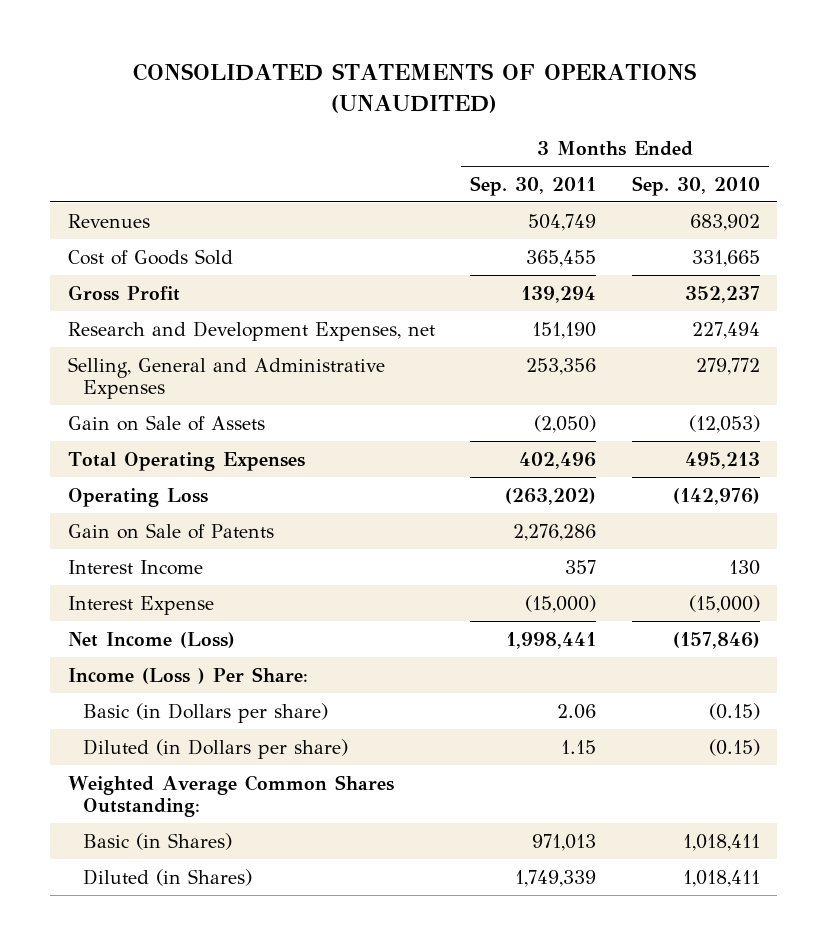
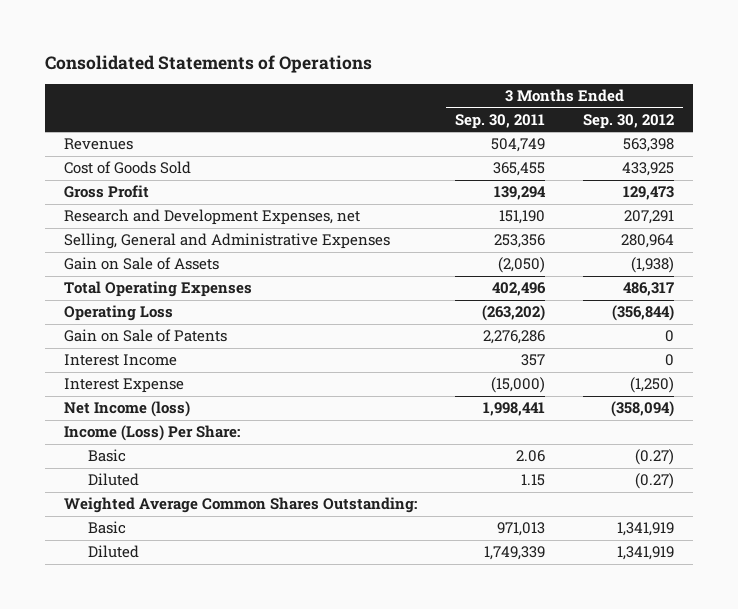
- CONSOLIDATED STATEMENTS OF OPERATIONS (UNAUDITED)
+ Consolidated Statements of Operations
- | 3 Months Ended Sep. 30, 2011 | 3 Months Ended Sep. 30, 2010
+ | 3 Months Ended Sep. 30, 2011 | 3 Months Ended Sep. 30, 2012
- Net Income (Loss) | 1,998,441 | (157,846)
- Income (Loss ) Per Share:
- Basic (in Dollars per share) | 2.06 | (0.15)
- Diluted (in Dollars per share) | 1.15 | (0.15)
+ Net Income (loss) | 1,998,441 | (358,094)
+ Income (Loss) Per Share:
+ Basic | 2.06 | (0.27)
+ Diluted | 1.15 | (0.27)
- Basic (in Shares) | 971,013 | 1,018,411
- Diluted (in Shares) | 1,749,339 | 1,018,411
+ Basic | 971,013 | 1,341,919
+ Diluted | 1,749,339 | 1,341,919

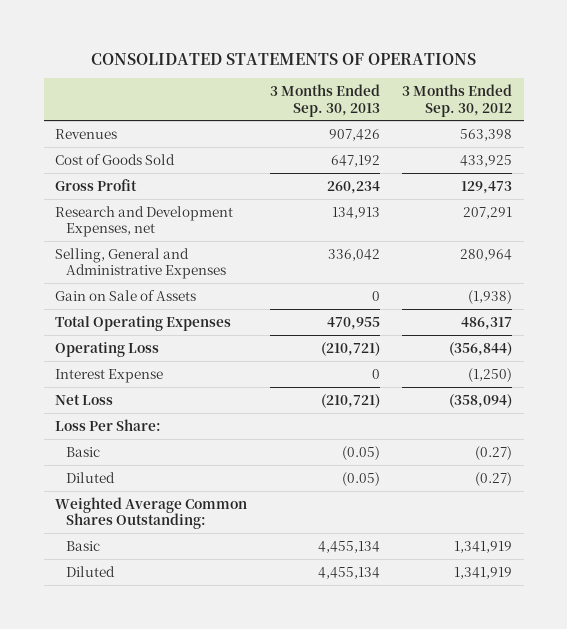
- Consolidated Statements of Operations
+ CONSOLIDATED STATEMENTS OF OPERATIONS
- | 3 Months Ended Sep. 30, 2011 | 3 Months Ended Sep. 30, 2012
+ | 3 Months Ended Sep. 30, 2013 | 3 Months Ended Sep. 30, 2012
- Gain on Sale of Patents | 2,276,286 | 0
- Interest Income | 357 | 0
- Net Income (loss) | 1,998,441 | (358,094)
- Income (Loss) Per Share:
+ Net Loss | (210,721) | (358,094)
+ Loss Per Share:

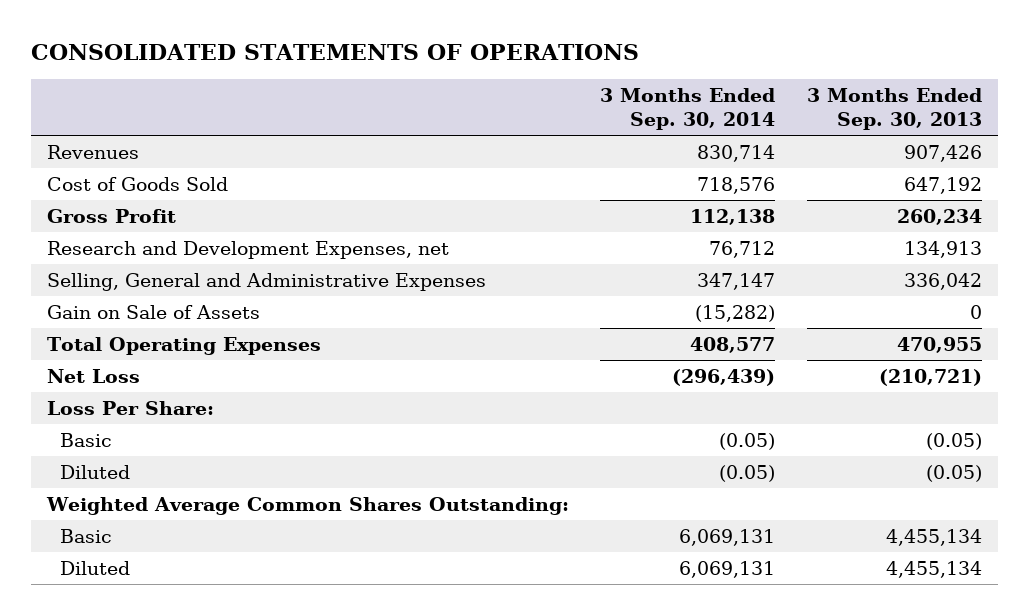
- | 3 Months Ended Sep. 30, 2013 | 3 Months Ended Sep. 30, 2012
+ | 3 Months Ended Sep. 30, 2014 | 3 Months Ended Sep. 30, 2013
- Operating Loss | (210,721) | (356,844)
- Interest Expense | 0 | (1,250)

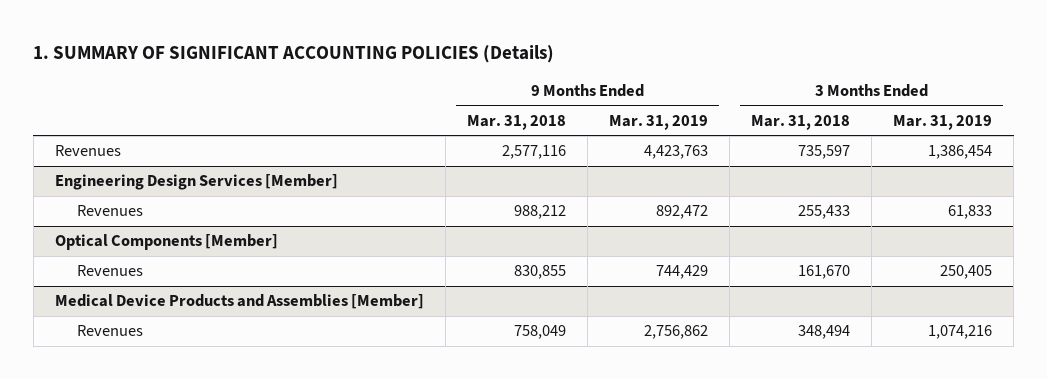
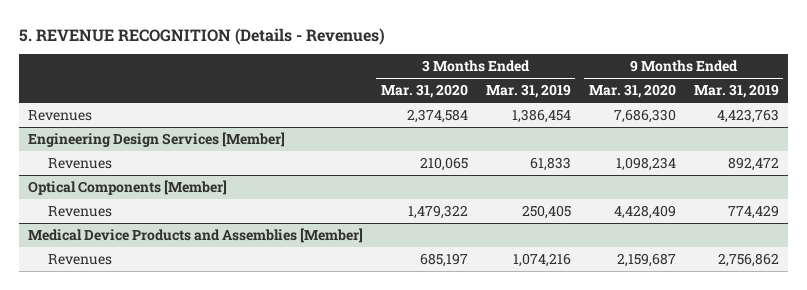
- 1. SUMMARY OF SIGNIFICANT ACCOUNTING POLICIES (Details)
+ 5. REVENUE RECOGNITION (Details - Revenues)
- | 9 Months Ended Mar. 31, 2018 | 9 Months Ended Mar. 31, 2019 | 3 Months Ended Mar. 31, 2018 | 3 Months Ended Mar. 31, 2019
+ | 3 Months Ended Mar. 31, 2020 | 3 Months Ended Mar. 31, 2019 | 9 Months Ended Mar. 31, 2020 | 9 Months Ended Mar. 31, 2019
@ Optical Components [Member]
- Revenues | 830,855 | 744,429 | 161,670 | 250,405
+ Revenues | 1,479,322 | 250,405 | 4,428,409 | 774,429

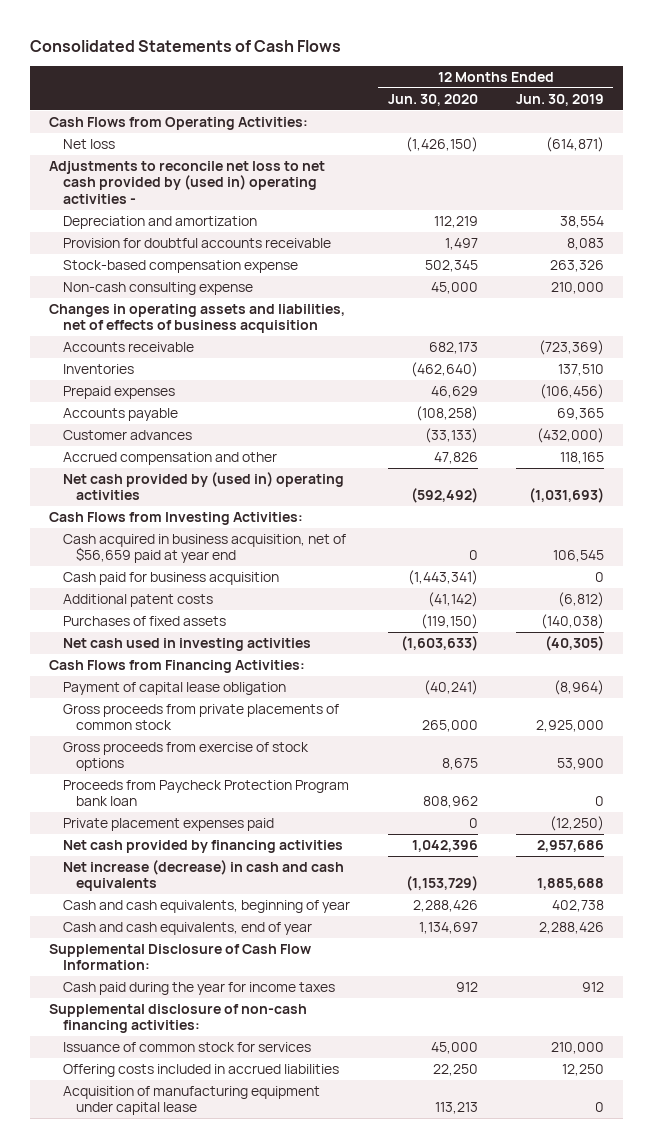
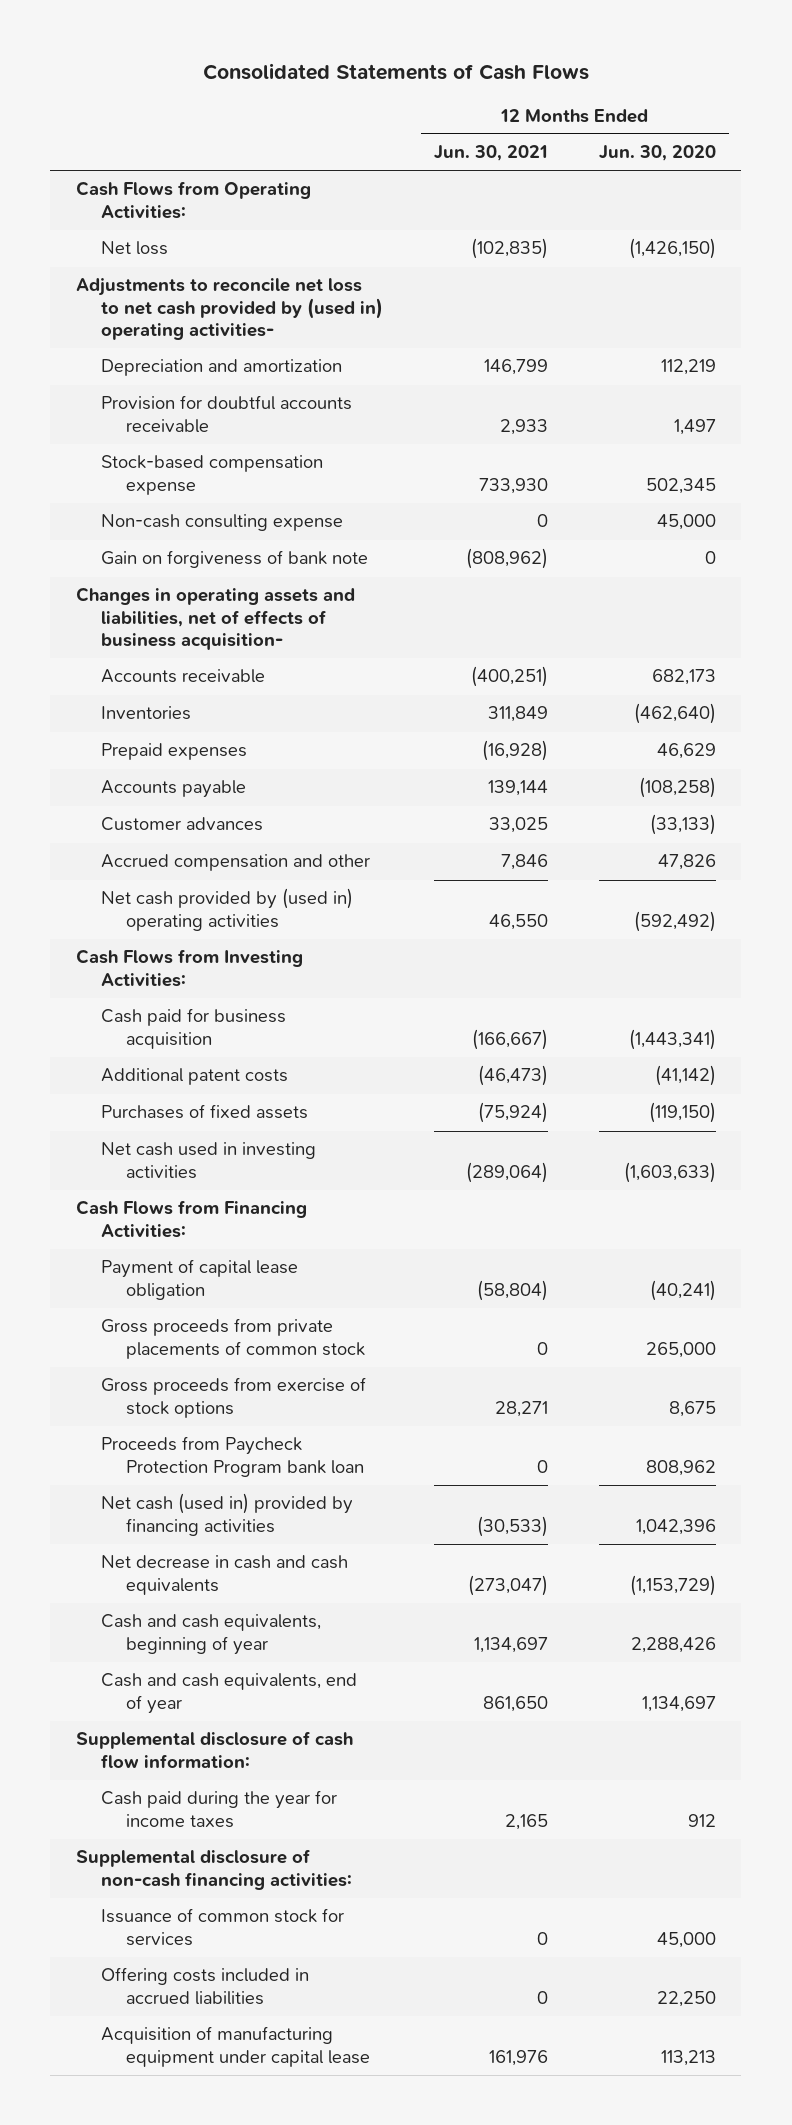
- | 12 Months Ended Jun. 30, 2020 | 12 Months Ended Jun. 30, 2019
+ | 12 Months Ended Jun. 30, 2021 | 12 Months Ended Jun. 30, 2020
- Adjustments to reconcile net loss to net cash provided by (used in) operating activities -
+ Adjustments to reconcile net loss to net cash provided by (used in) operating activities-
- Changes in operating assets and liabilities, net of effects of business acquisition
+ Gain on forgiveness of bank note | (808,962) | 0
+ Changes in operating assets and liabilities, net of effects of business acquisition-
- Cash acquired in business acquisition, net of $56,659 paid at year end | 0 | 106,545
- Private placement expenses paid | 0 | (12,250)
- Net cash provided by financing activities | 1,042,396 | 2,957,686
- Net increase (decrease) in cash and cash equivalents | (1,153,729) | 1,885,688
+ Net cash (used in) provided by financing activities | (30,533) | 1,042,396
+ Net decrease in cash and cash equivalents | (273,047) | (1,153,729)
- Supplemental Disclosure of Cash Flow Information:
+ Supplemental disclosure of cash flow information:

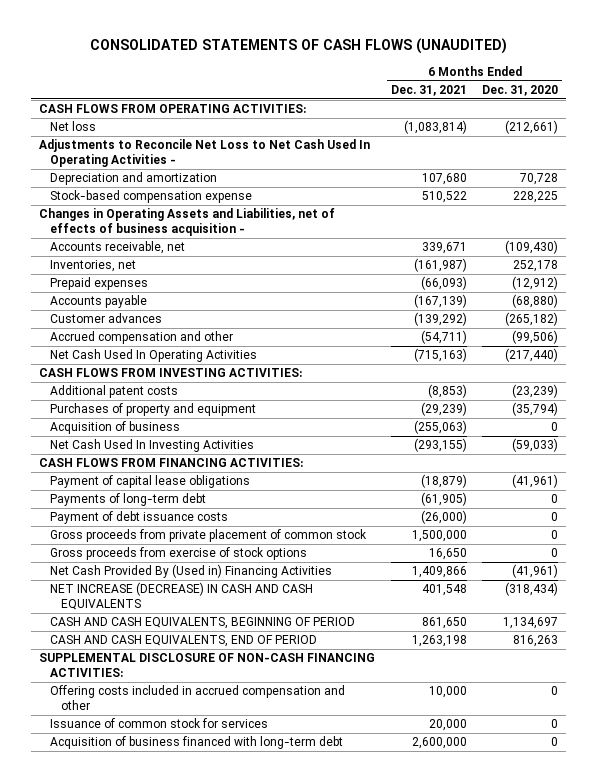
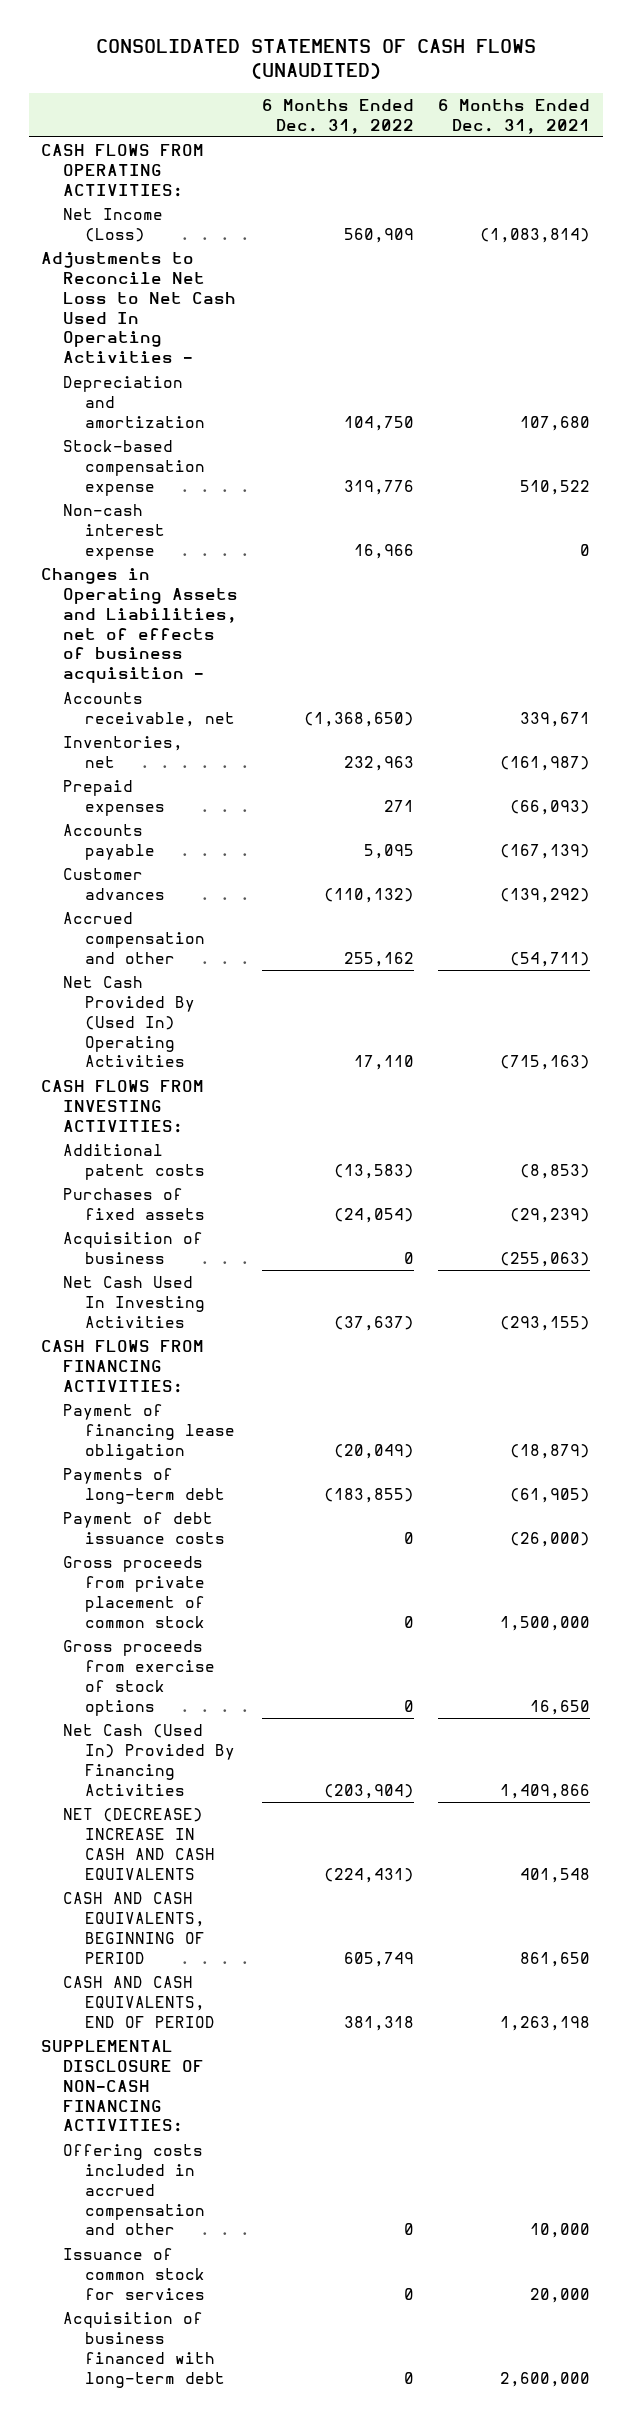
- | 6 Months Ended Dec. 31, 2021 | 6 Months Ended Dec. 31, 2020
+ | 6 Months Ended Dec. 31, 2022 | 6 Months Ended Dec. 31, 2021
- Net loss | (1,083,814) | (212,661)
+ Net Income (Loss) | 560,909 | (1,083,814)
+ Non-cash interest expense | 16,966 | 0
- Net Cash Used In Operating Activities | (715,163) | (217,440)
+ Net Cash Provided By (Used In) Operating Activities | 17,110 | (715,163)
- Purchases of property and equipment | (29,239) | (35,794)
+ Purchases of fixed assets | (24,054) | (29,239)
- Payment of capital lease obligations | (18,879) | (41,961)
+ Payment of financing lease obligation | (20,049) | (18,879)
- Net Cash Provided By (Used in) Financing Activities | 1,409,866 | (41,961)
- NET INCREASE (DECREASE) IN CASH AND CASH EQUIVALENTS | 401,548 | (318,434)
+ Net Cash (Used In) Provided By Financing Activities | (203,904) | 1,409,866
+ NET (DECREASE) INCREASE IN CASH AND CASH EQUIVALENTS | (224,431) | 401,548

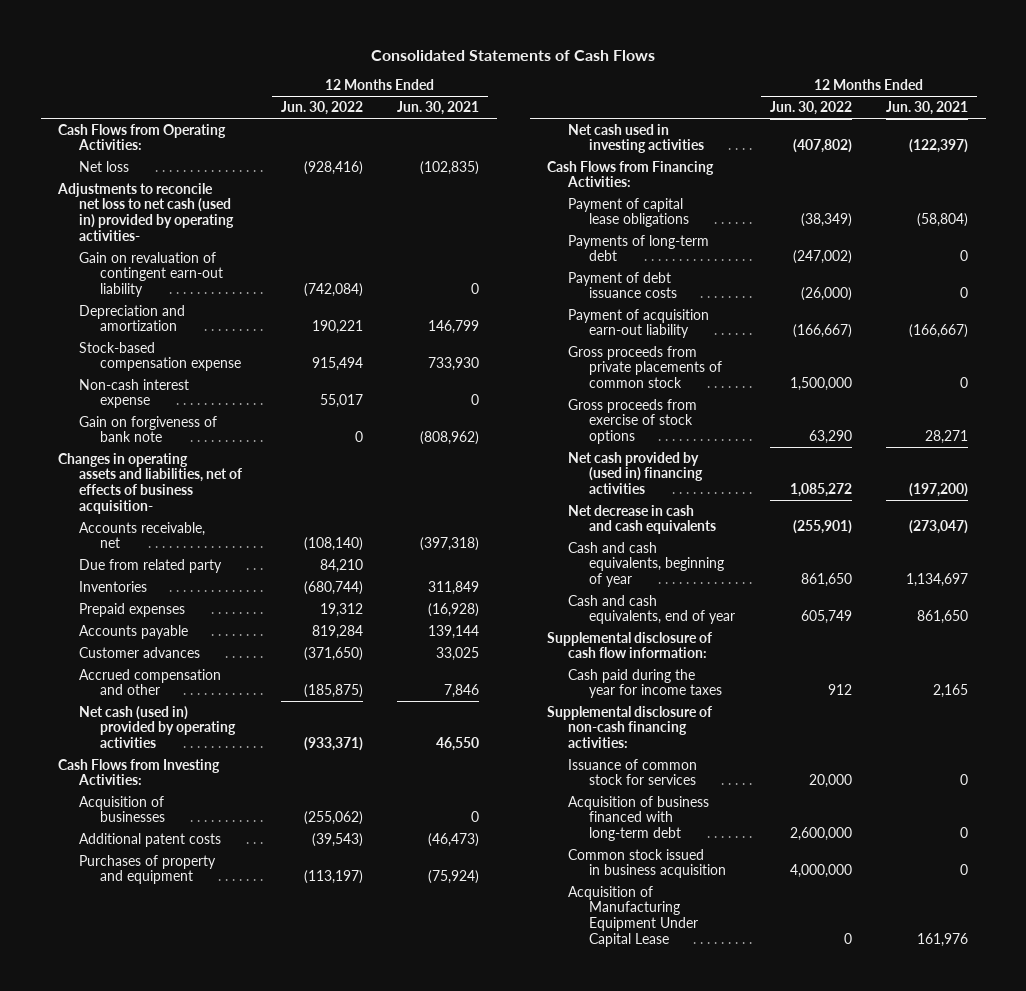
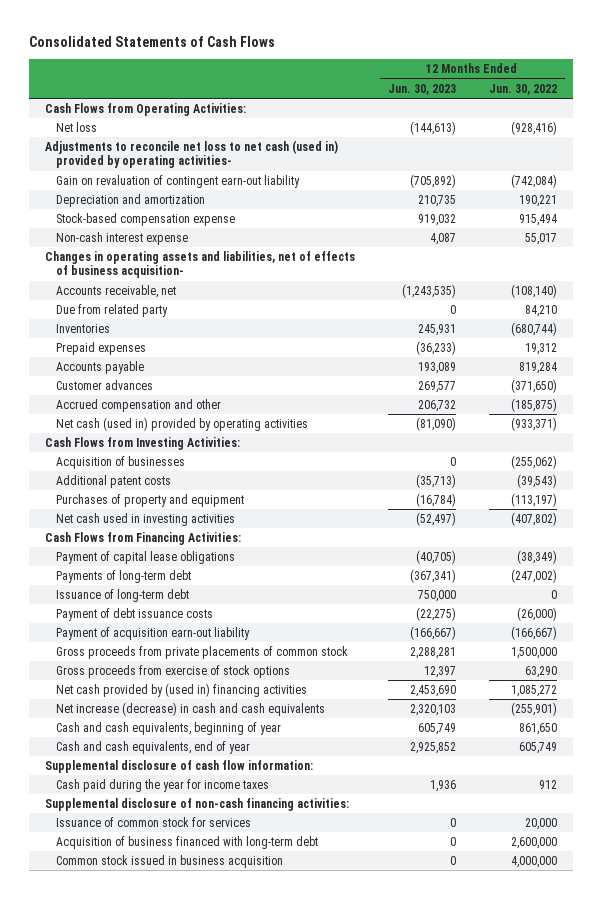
- | 12 Months Ended Jun. 30, 2022 | 12 Months Ended Jun. 30, 2021
+ | 12 Months Ended Jun. 30, 2023 | 12 Months Ended Jun. 30, 2022
- Gain on forgiveness of bank note | 0 | (808,962)
+ Issuance of long-term debt | 750,000 | 0
- Net decrease in cash and cash equivalents | (255,901) | (273,047)
+ Net increase (decrease) in cash and cash equivalents | 2,320,103 | (255,901)
- Acquisition of Manufacturing Equipment Under Capital Lease | 0 | 161,976

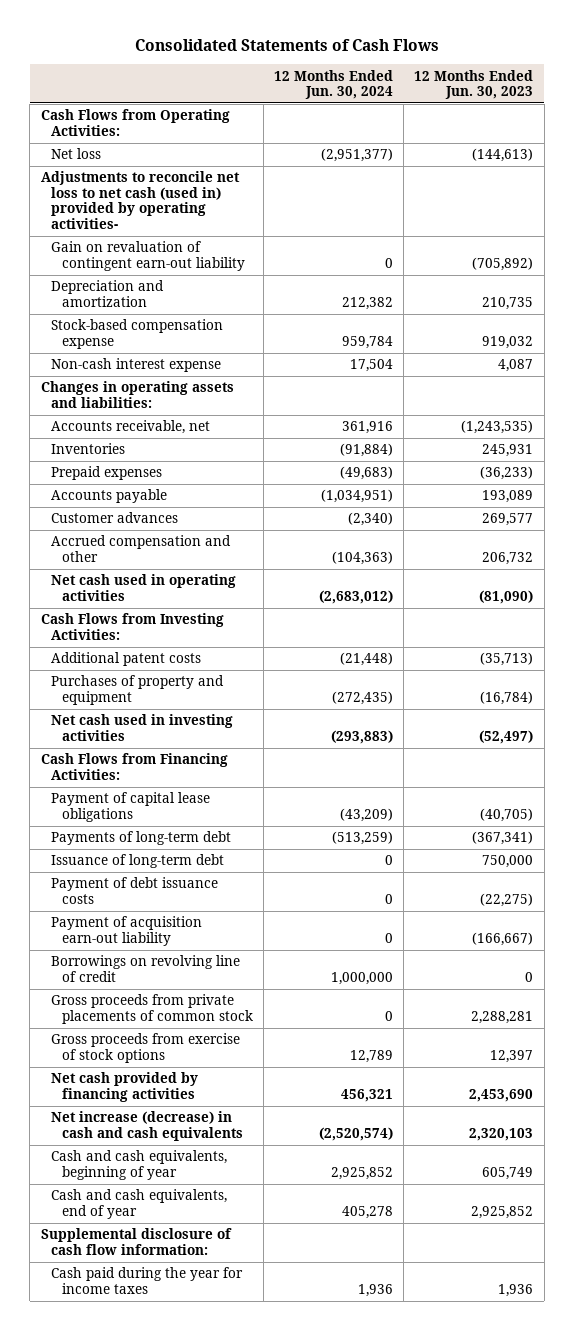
- | 12 Months Ended Jun. 30, 2023 | 12 Months Ended Jun. 30, 2022
+ | 12 Months Ended Jun. 30, 2024 | 12 Months Ended Jun. 30, 2023
- Changes in operating assets and liabilities, net of effects of business acquisition-
+ Changes in operating assets and liabilities:
- Due from related party | 0 | 84,210
- Net cash (used in) provided by operating activities | (81,090) | (933,371)
+ Net cash used in operating activities | (2,683,012) | (81,090)
- Acquisition of businesses | 0 | (255,062)
+ Borrowings on revolving line of credit | 1,000,000 | 0
- Net cash provided by (used in) financing activities | 2,453,690 | 1,085,272
+ Net cash provided by financing activities | 456,321 | 2,453,690
- Supplemental disclosure of non-cash financing activities:
- Issuance of common stock for services | 0 | 20,000
- Acquisition of business financed with long-term debt | 0 | 2,600,000
- Common stock issued in business acquisition | 0 | 4,000,000

